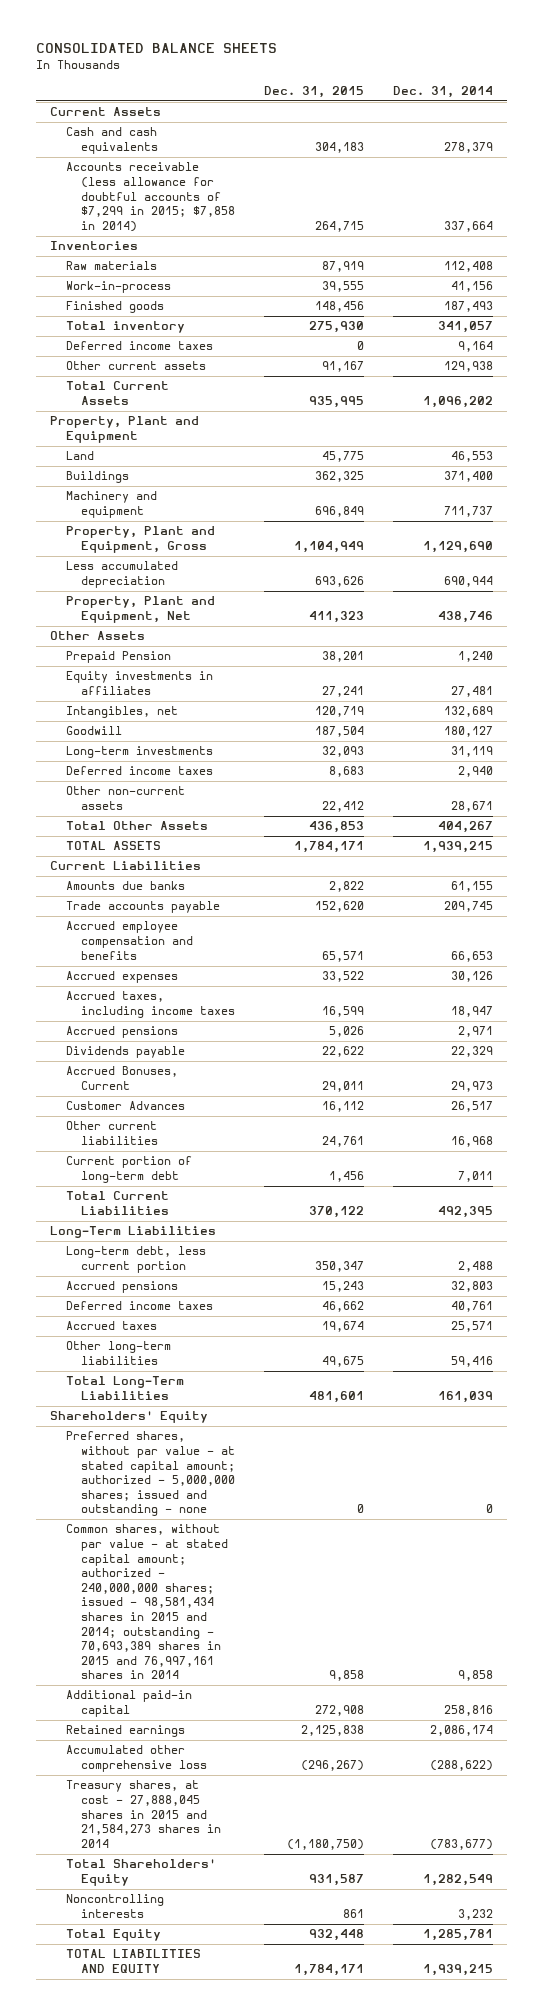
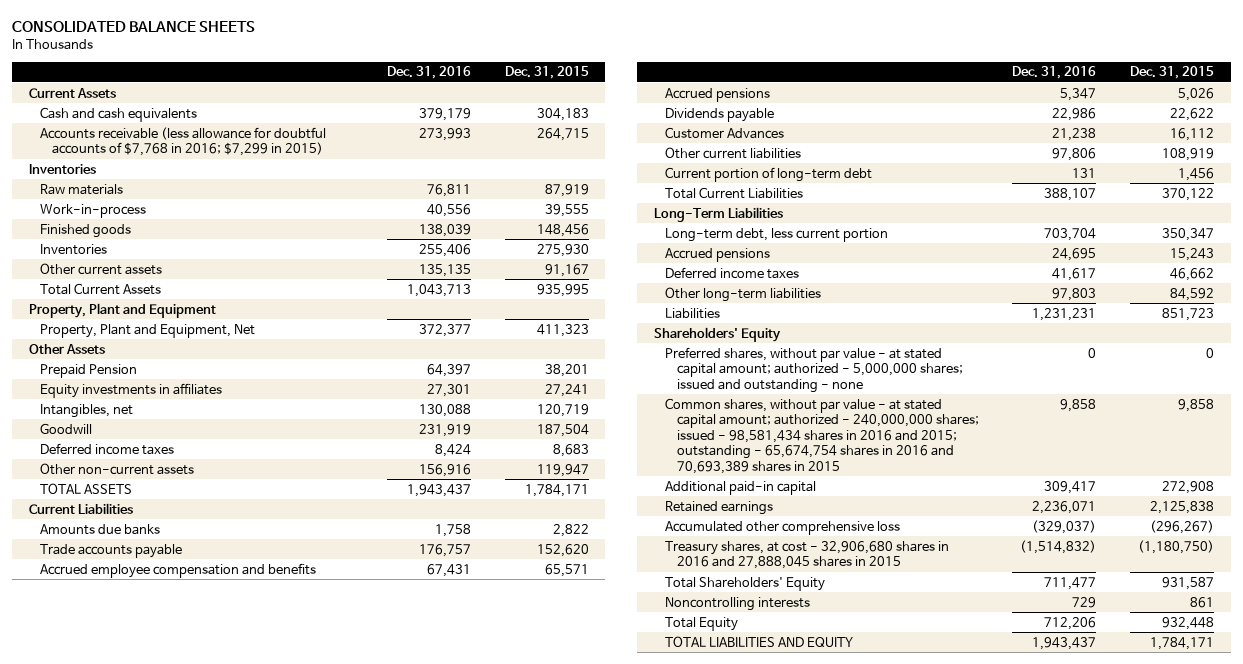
- | Dec. 31, 2015 | Dec. 31, 2014
+ | Dec. 31, 2016 | Dec. 31, 2015
- Accounts receivable (less allowance for doubtful accounts of $7,299 in 2015; $7,858 in 2014) | 264,715 | 337,664
+ Accounts receivable (less allowance for doubtful accounts of $7,768 in 2016; $7,299 in 2015) | 273,993 | 264,715
- Total inventory | 275,930 | 341,057
- Deferred income taxes | 0 | 9,164
+ Inventories | 255,406 | 275,930
- Land | 45,775 | 46,553
- Buildings | 362,325 | 371,400
- Machinery and equipment | 696,849 | 711,737
- Property, Plant and Equipment, Gross | 1,104,949 | 1,129,690
- Less accumulated depreciation | 693,626 | 690,944
- Long-term investments | 32,093 | 31,119
- Other non-current assets | 22,412 | 28,671
- Total Other Assets | 436,853 | 404,267
+ Other non-current assets | 156,916 | 119,947
- Accrued expenses | 33,522 | 30,126
- Accrued taxes, including income taxes | 16,599 | 18,947
- Accrued Bonuses, Current | 29,011 | 29,973
- Other current liabilities | 24,761 | 16,968
+ Other current liabilities | 97,806 | 108,919
- Accrued taxes | 19,674 | 25,571
- Other long-term liabilities | 49,675 | 59,416
- Total Long-Term Liabilities | 481,601 | 161,039
+ Other long-term liabilities | 97,803 | 84,592
+ Liabilities | 1,231,231 | 851,723
- Common shares, without par value - at stated capital amount; authorized - 240,000,000 shares; issued - 98,581,434 shares in 2015 and 2014; outstanding - 70,693,389 shares in 2015 and 76,997,161 shares in 2014 | 9,858 | 9,858
+ Common shares, without par value - at stated capital amount; authorized - 240,000,000 shares; issued - 98,581,434 shares in 2016 and 2015; outstanding - 65,674,754 shares in 2016 and 70,693,389 shares in 2015 | 9,858 | 9,858
- Treasury shares, at cost - 27,888,045 shares in 2015 and 21,584,273 shares in 2014 | (1,180,750) | (783,677)
+ Treasury shares, at cost - 32,906,680 shares in 2016 and 27,888,045 shares in 2015 | (1,514,832) | (1,180,750)

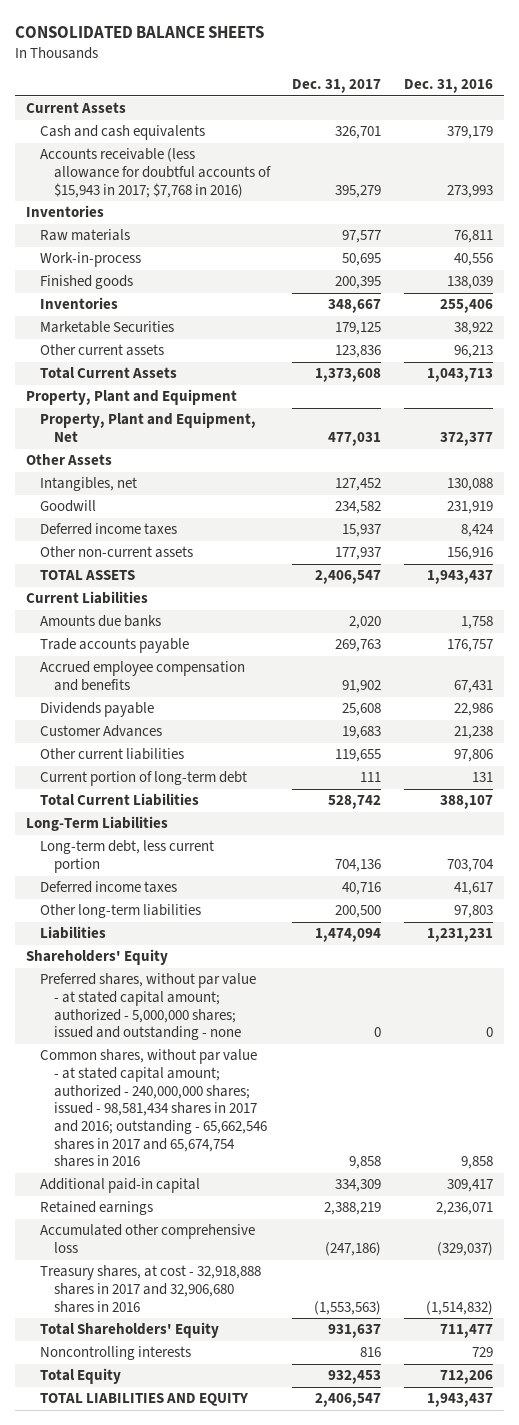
- | Dec. 31, 2016 | Dec. 31, 2015
+ | Dec. 31, 2017 | Dec. 31, 2016
- Accounts receivable (less allowance for doubtful accounts of $7,768 in 2016; $7,299 in 2015) | 273,993 | 264,715
+ Accounts receivable (less allowance for doubtful accounts of $15,943 in 2017; $7,768 in 2016) | 395,279 | 273,993
- Other current assets | 135,135 | 91,167
+ Marketable Securities | 179,125 | 38,922
+ Other current assets | 123,836 | 96,213
- Prepaid Pension | 64,397 | 38,201
- Equity investments in affiliates | 27,301 | 27,241
- Accrued pensions | 5,347 | 5,026
- Accrued pensions | 24,695 | 15,243
- Common shares, without par value - at stated capital amount; authorized - 240,000,000 shares; issued - 98,581,434 shares in 2016 and 2015; outstanding - 65,674,754 shares in 2016 and 70,693,389 shares in 2015 | 9,858 | 9,858
+ Common shares, without par value - at stated capital amount; authorized - 240,000,000 shares; issued - 98,581,434 shares in 2017 and 2016; outstanding - 65,662,546 shares in 2017 and 65,674,754 shares in 2016 | 9,858 | 9,858
- Treasury shares, at cost - 32,906,680 shares in 2016 and 27,888,045 shares in 2015 | (1,514,832) | (1,180,750)
+ Treasury shares, at cost - 32,918,888 shares in 2017 and 32,906,680 shares in 2016 | (1,553,563) | (1,514,832)

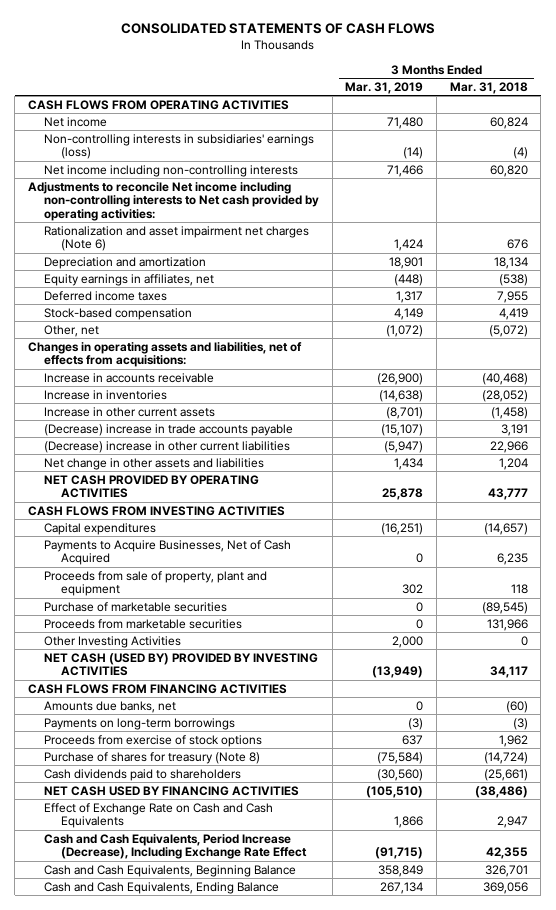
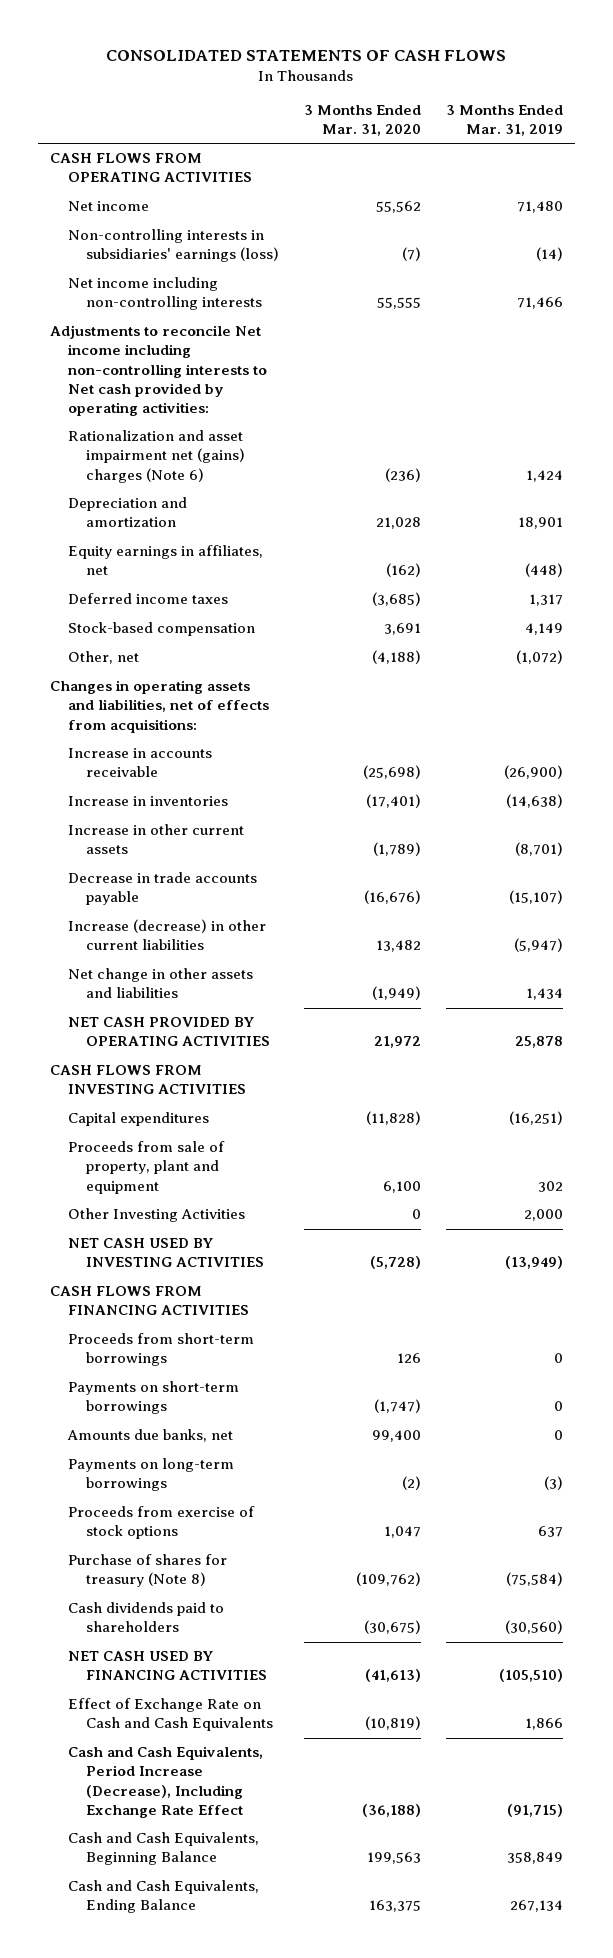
- | 3 Months Ended Mar. 31, 2019 | 3 Months Ended Mar. 31, 2018
+ | 3 Months Ended Mar. 31, 2020 | 3 Months Ended Mar. 31, 2019
- Rationalization and asset impairment net charges (Note 6) | 1,424 | 676
+ Rationalization and asset impairment net (gains) charges (Note 6) | (236) | 1,424
- (Decrease) increase in trade accounts payable | (15,107) | 3,191
- (Decrease) increase in other current liabilities | (5,947) | 22,966
+ Decrease in trade accounts payable | (16,676) | (15,107)
+ Increase (decrease) in other current liabilities | 13,482 | (5,947)
- Payments to Acquire Businesses, Net of Cash Acquired | 0 | 6,235
- Purchase of marketable securities | 0 | (89,545)
- Proceeds from marketable securities | 0 | 131,966
- NET CASH (USED BY) PROVIDED BY INVESTING ACTIVITIES | (13,949) | 34,117
+ NET CASH USED BY INVESTING ACTIVITIES | (5,728) | (13,949)
+ Proceeds from short-term borrowings | 126 | 0
+ Payments on short-term borrowings | (1,747) | 0

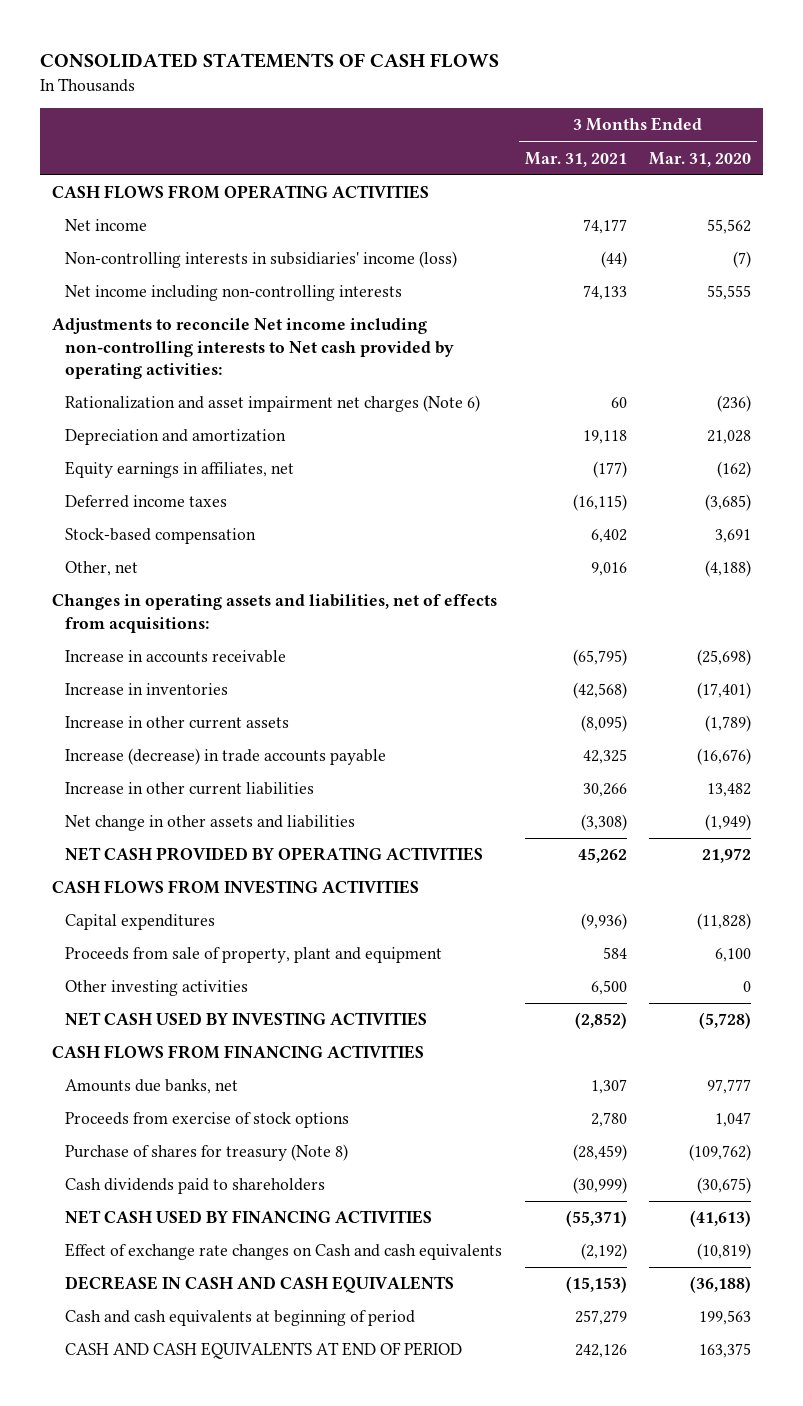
- | 3 Months Ended Mar. 31, 2020 | 3 Months Ended Mar. 31, 2019
+ | 3 Months Ended Mar. 31, 2021 | 3 Months Ended Mar. 31, 2020
- Non-controlling interests in subsidiaries' earnings (loss) | (7) | (14)
+ Non-controlling interests in subsidiaries' income (loss) | (44) | (7)
- Rationalization and asset impairment net (gains) charges (Note 6) | (236) | 1,424
+ Rationalization and asset impairment net charges (Note 6) | 60 | (236)
- Decrease in trade accounts payable | (16,676) | (15,107)
- Increase (decrease) in other current liabilities | 13,482 | (5,947)
+ Increase (decrease) in trade accounts payable | 42,325 | (16,676)
+ Increase in other current liabilities | 30,266 | 13,482
- Other Investing Activities | 0 | 2,000
+ Other investing activities | 6,500 | 0
- Proceeds from short-term borrowings | 126 | 0
- Payments on short-term borrowings | (1,747) | 0
- Amounts due banks, net | 99,400 | 0
- Payments on long-term borrowings | (2) | (3)
+ Amounts due banks, net | 1,307 | 97,777
- Effect of Exchange Rate on Cash and Cash Equivalents | (10,819) | 1,866
- Cash and Cash Equivalents, Period Increase (Decrease), Including Exchange Rate Effect | (36,188) | (91,715)
- Cash and Cash Equivalents, Beginning Balance | 199,563 | 358,849
- Cash and Cash Equivalents, Ending Balance | 163,375 | 267,134
+ Effect of exchange rate changes on Cash and cash equivalents | (2,192) | (10,819)
+ DECREASE IN CASH AND CASH EQUIVALENTS | (15,153) | (36,188)
+ Cash and cash equivalents at beginning of period | 257,279 | 199,563
+ CASH AND CASH EQUIVALENTS AT END OF PERIOD | 242,126 | 163,375

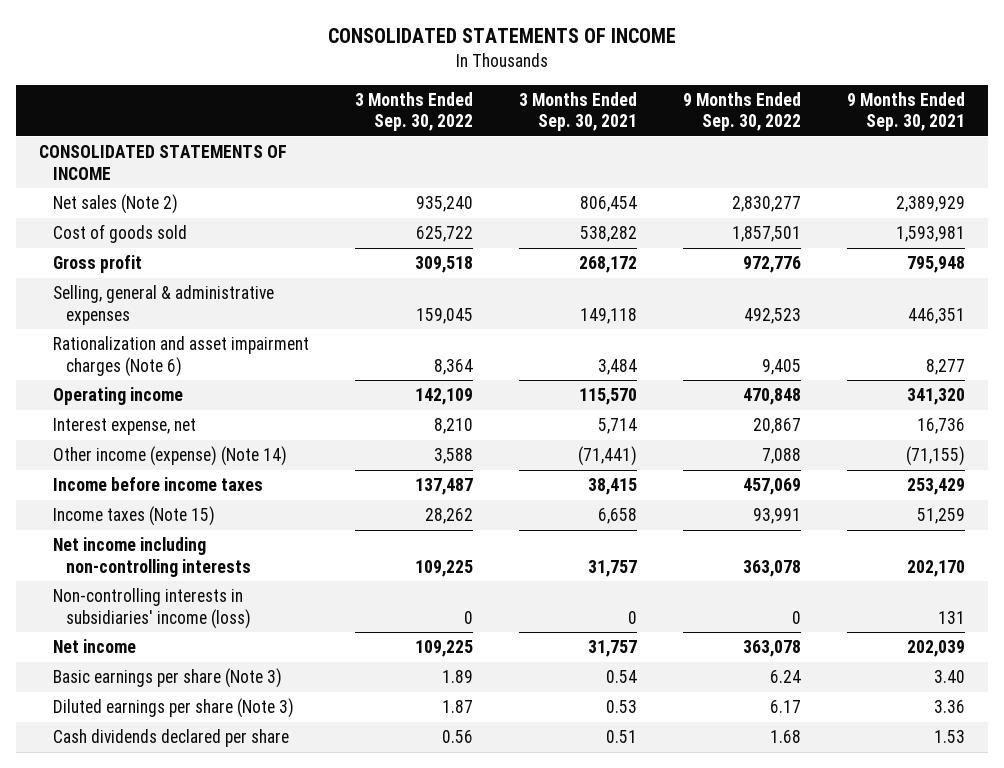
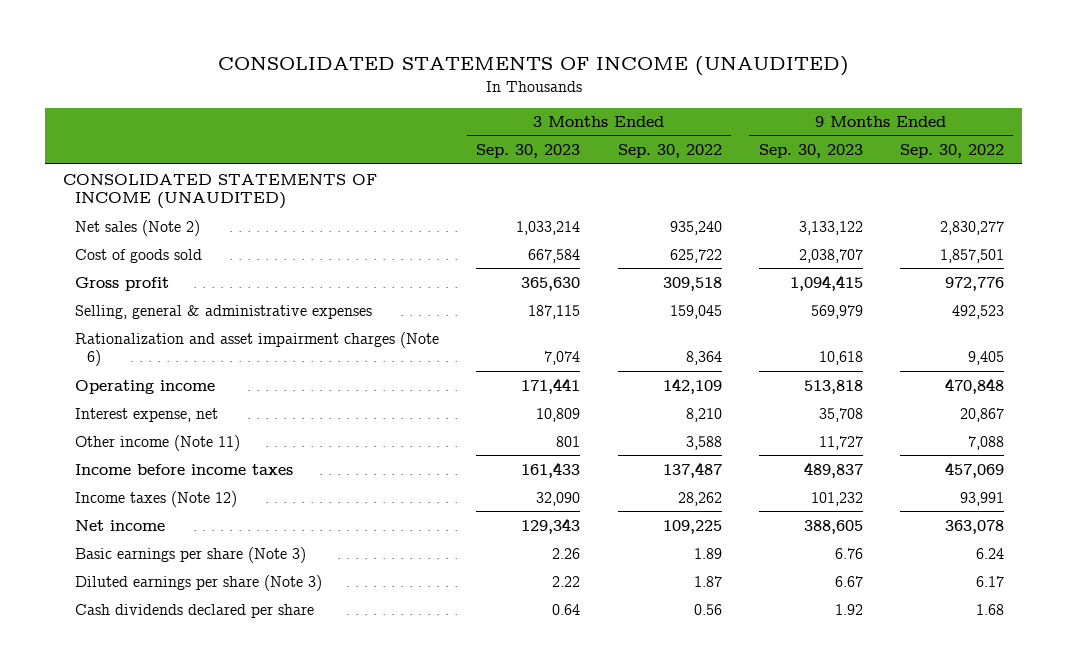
- CONSOLIDATED STATEMENTS OF INCOME
+ CONSOLIDATED STATEMENTS OF INCOME (UNAUDITED)
- | 3 Months Ended Sep. 30, 2022 | 3 Months Ended Sep. 30, 2021 | 9 Months Ended Sep. 30, 2022 | 9 Months Ended Sep. 30, 2021
+ | 3 Months Ended Sep. 30, 2023 | 3 Months Ended Sep. 30, 2022 | 9 Months Ended Sep. 30, 2023 | 9 Months Ended Sep. 30, 2022
- CONSOLIDATED STATEMENTS OF INCOME
+ CONSOLIDATED STATEMENTS OF INCOME (UNAUDITED)
- Other income (expense) (Note 14) | 3,588 | (71,441) | 7,088 | (71,155)
+ Other income (Note 11) | 801 | 3,588 | 11,727 | 7,088
- Income taxes (Note 15) | 28,262 | 6,658 | 93,991 | 51,259
- Net income including non-controlling interests | 109,225 | 31,757 | 363,078 | 202,170
- Non-controlling interests in subsidiaries' income (loss) | 0 | 0 | 0 | 131
+ Income taxes (Note 12) | 32,090 | 28,262 | 101,232 | 93,991

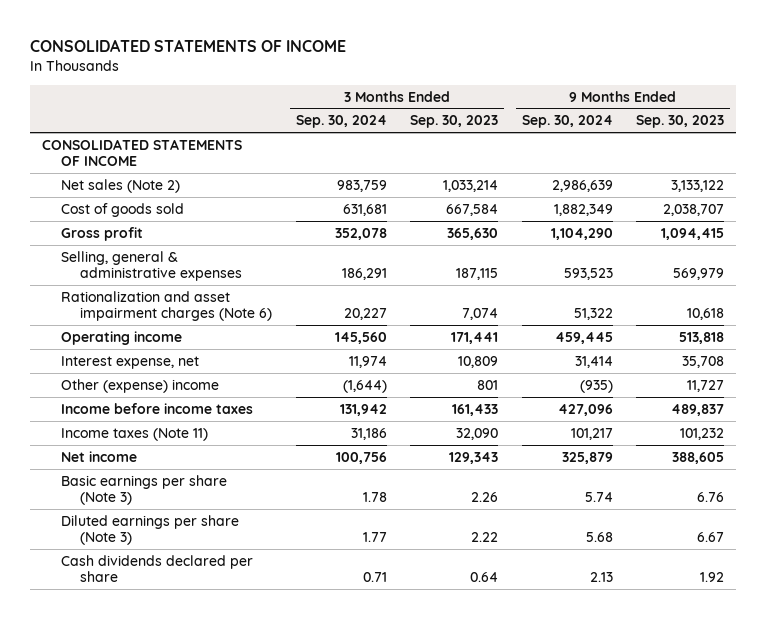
- CONSOLIDATED STATEMENTS OF INCOME (UNAUDITED)
+ CONSOLIDATED STATEMENTS OF INCOME
- | 3 Months Ended Sep. 30, 2023 | 3 Months Ended Sep. 30, 2022 | 9 Months Ended Sep. 30, 2023 | 9 Months Ended Sep. 30, 2022
+ | 3 Months Ended Sep. 30, 2024 | 3 Months Ended Sep. 30, 2023 | 9 Months Ended Sep. 30, 2024 | 9 Months Ended Sep. 30, 2023
- CONSOLIDATED STATEMENTS OF INCOME (UNAUDITED)
+ CONSOLIDATED STATEMENTS OF INCOME
- Other income (Note 11) | 801 | 3,588 | 11,727 | 7,088
+ Other (expense) income | (1,644) | 801 | (935) | 11,727
- Income taxes (Note 12) | 32,090 | 28,262 | 101,232 | 93,991
+ Income taxes (Note 11) | 31,186 | 32,090 | 101,217 | 101,232

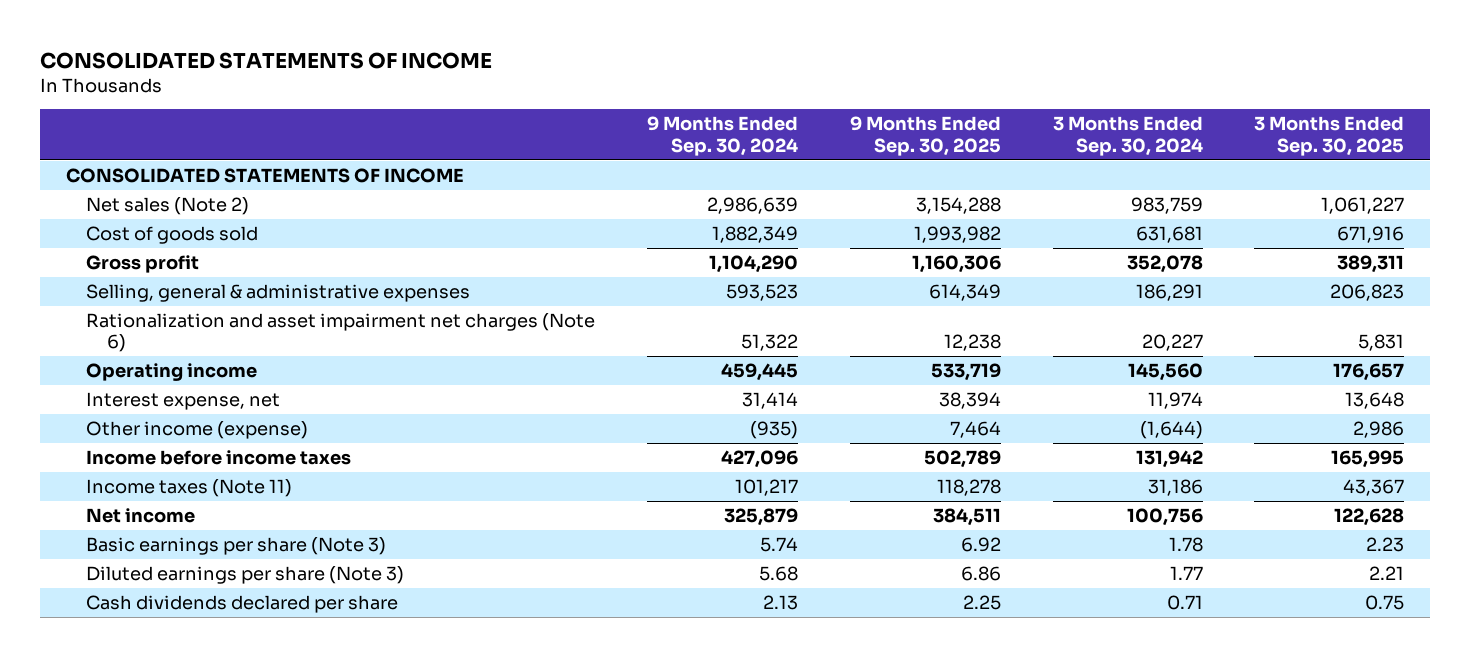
- | 3 Months Ended Sep. 30, 2024 | 3 Months Ended Sep. 30, 2023 | 9 Months Ended Sep. 30, 2024 | 9 Months Ended Sep. 30, 2023
+ | 9 Months Ended Sep. 30, 2024 | 9 Months Ended Sep. 30, 2025 | 3 Months Ended Sep. 30, 2024 | 3 Months Ended Sep. 30, 2025
- Rationalization and asset impairment charges (Note 6) | 20,227 | 7,074 | 51,322 | 10,618
+ Rationalization and asset impairment net charges (Note 6) | 51,322 | 12,238 | 20,227 | 5,831
- Other (expense) income | (1,644) | 801 | (935) | 11,727
+ Other income (expense) | (935) | 7,464 | (1,644) | 2,986

